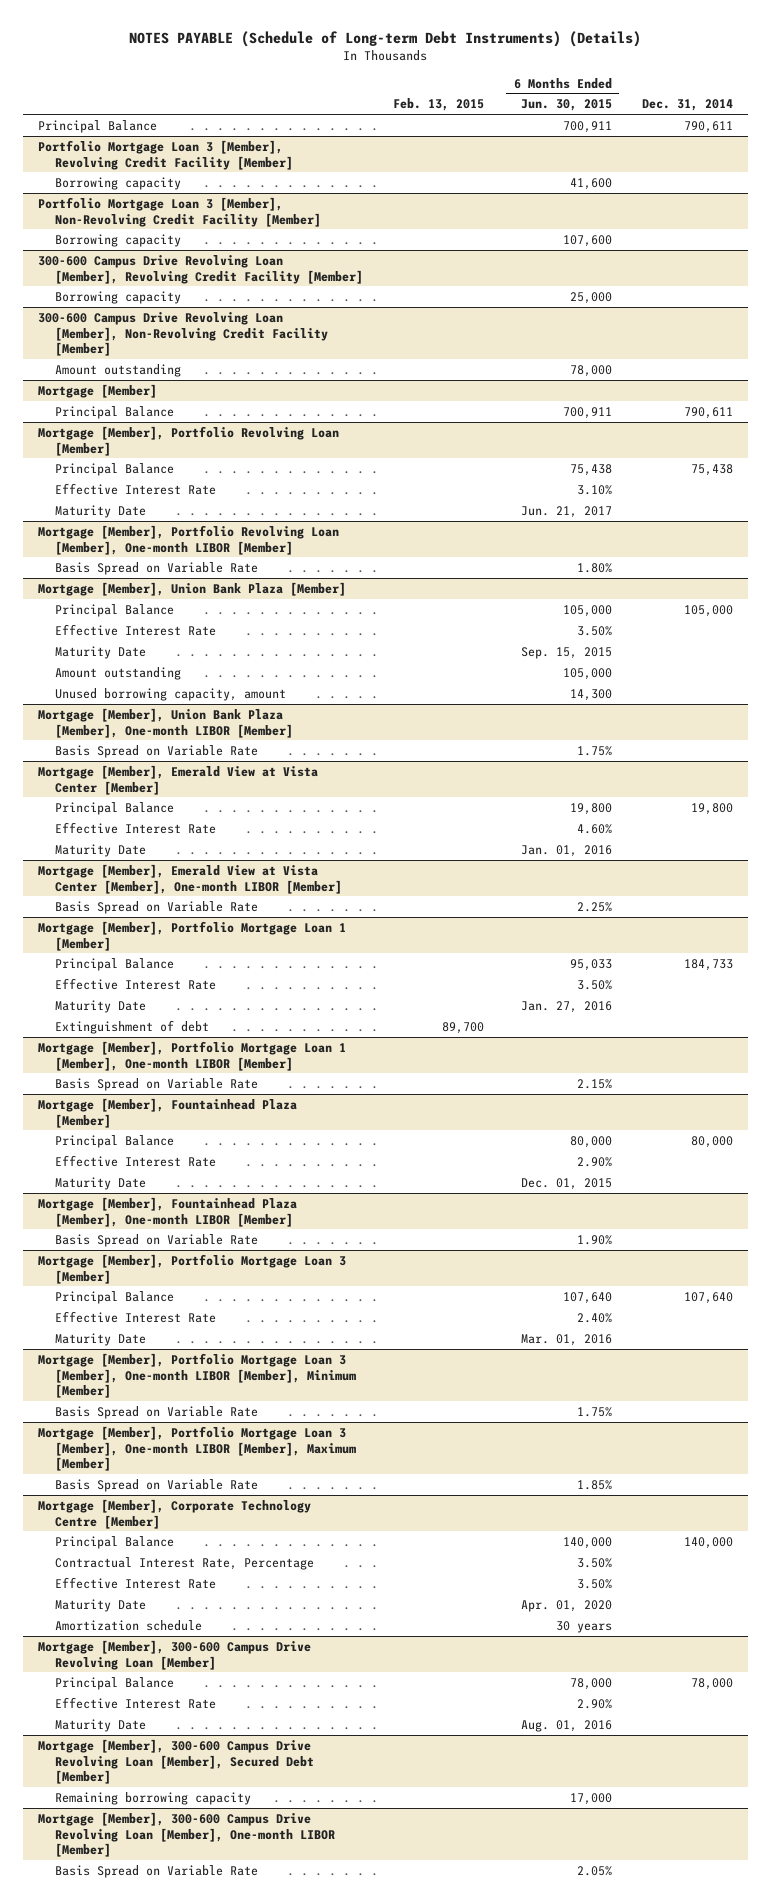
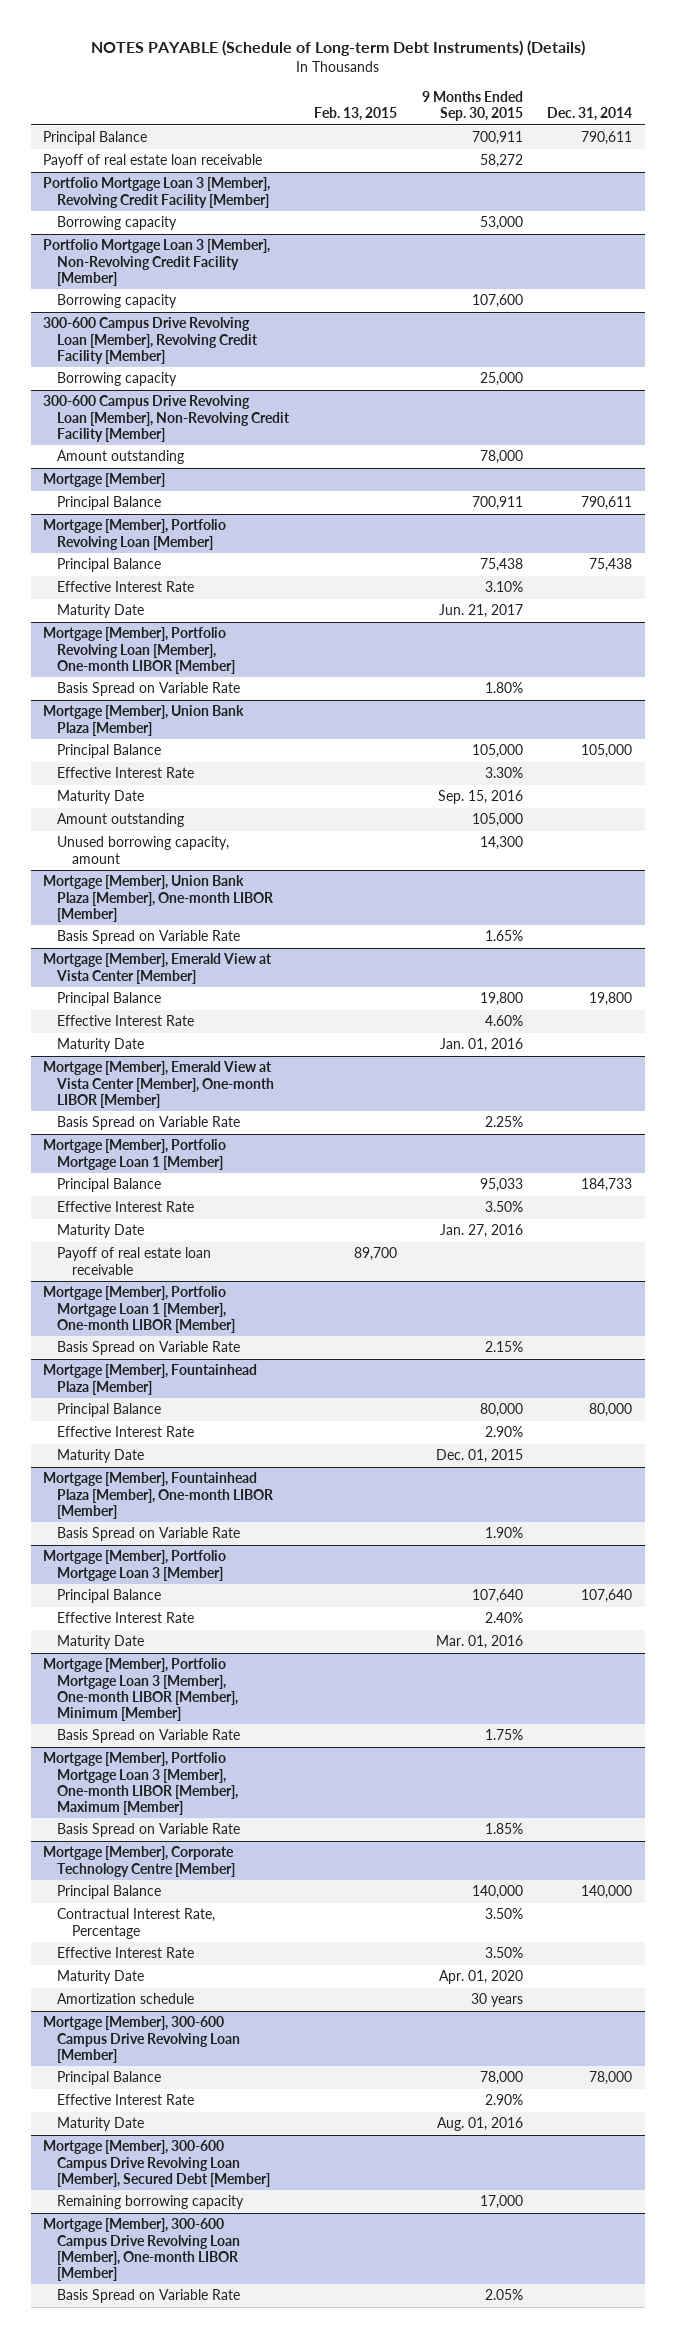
- | Feb. 13, 2015 | 6 Months Ended Jun. 30, 2015 | Dec. 31, 2014
+ | Feb. 13, 2015 | 9 Months Ended Sep. 30, 2015 | Dec. 31, 2014
+ Payoff of real estate loan receivable | | 58,272 |
@ Mortgage [Member], Portfolio Mortgage Loan 1 [Member]
- Extinguishment of debt | 89,700 | |
+ Payoff of real estate loan receivable | 89,700 | |

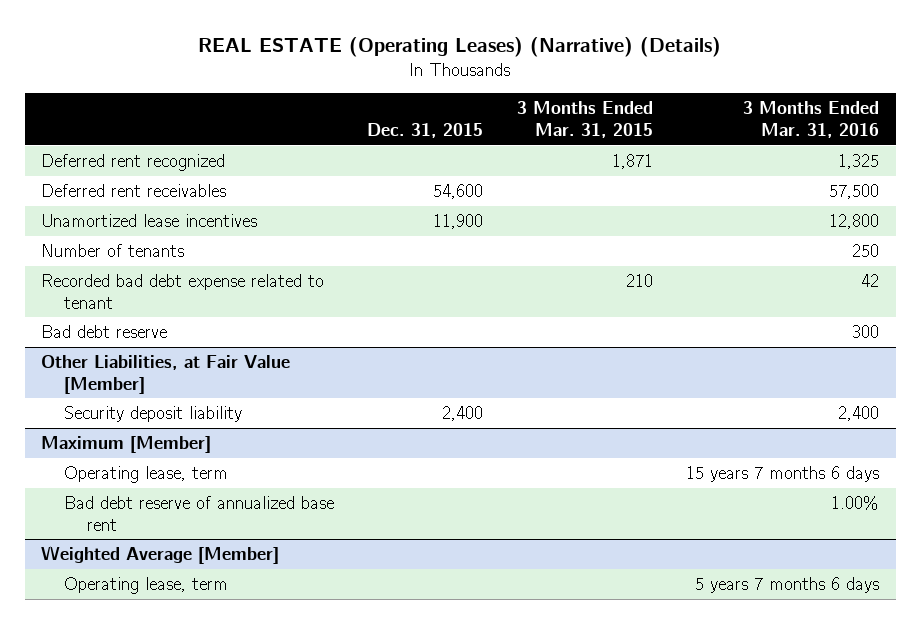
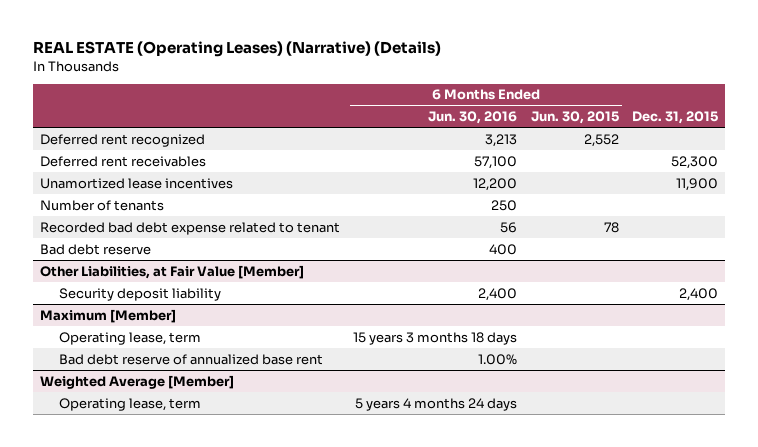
- | Dec. 31, 2015 | 3 Months Ended Mar. 31, 2015 | 3 Months Ended Mar. 31, 2016
+ | 6 Months Ended Jun. 30, 2016 | 6 Months Ended Jun. 30, 2015 | Dec. 31, 2015
- Deferred rent receivables | 54,600 | | 57,500
+ Deferred rent receivables | 57,100 | | 52,300

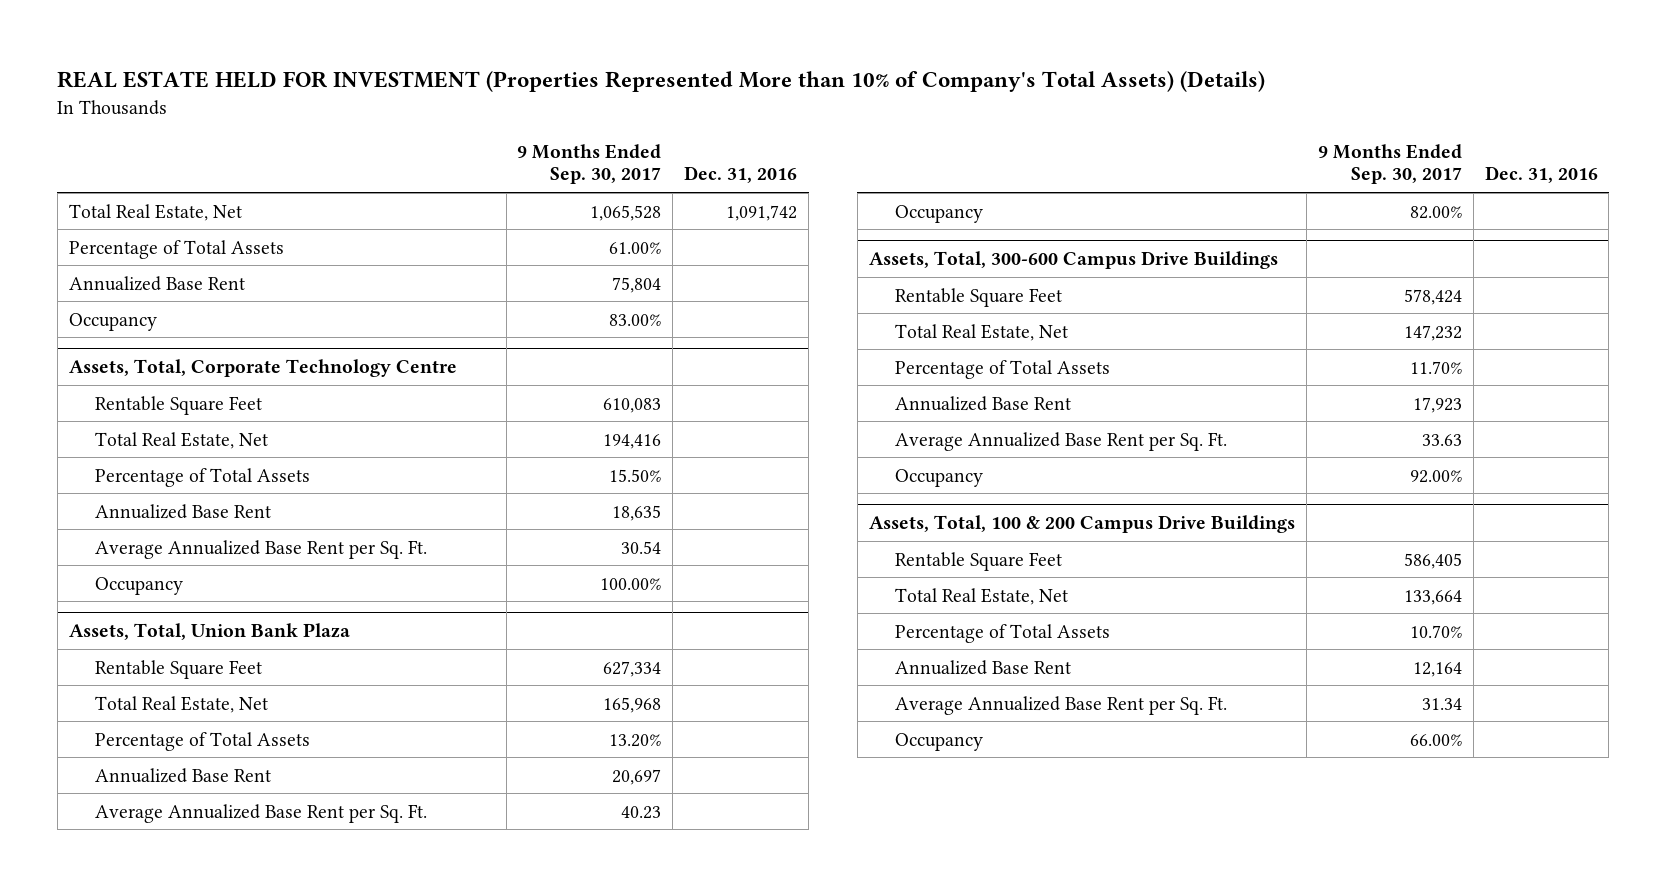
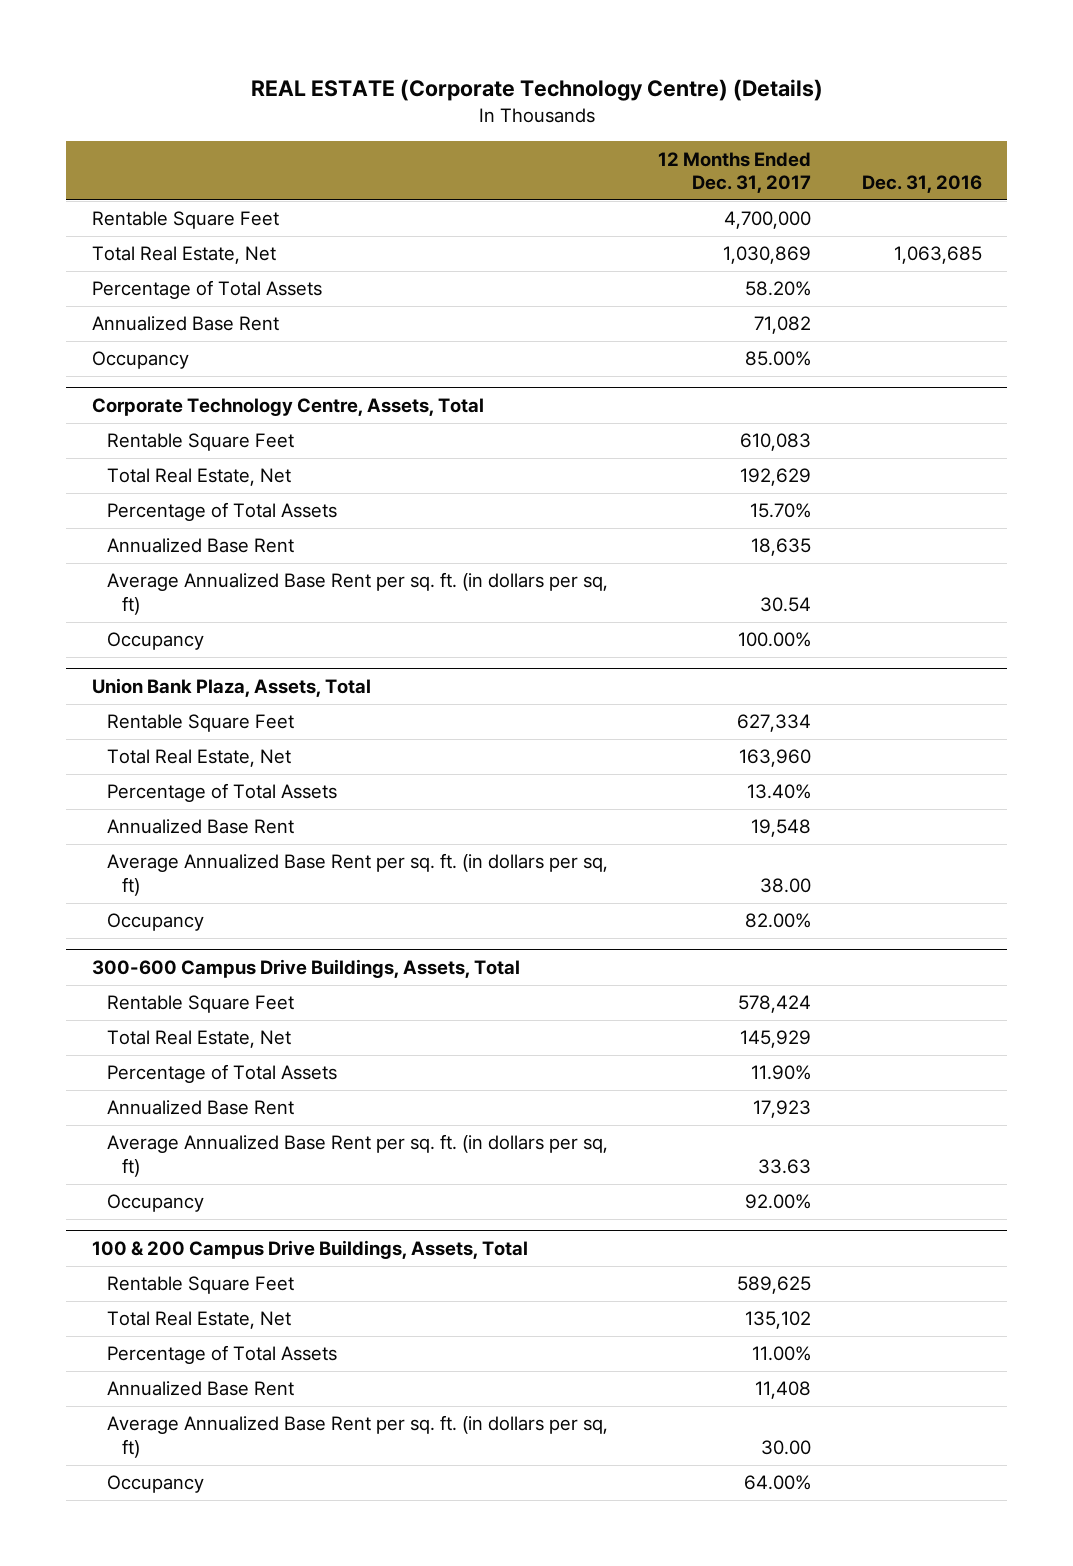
- REAL ESTATE HELD FOR INVESTMENT (Properties Represented More than 10% of Company's Total Assets) (Details)
+ REAL ESTATE (Corporate Technology Centre) (Details)
- | 9 Months Ended Sep. 30, 2017 | Dec. 31, 2016
+ | 12 Months Ended Dec. 31, 2017 | Dec. 31, 2016
- Total Real Estate, Net | 1,065,528 | 1,091,742
+ Rentable Square Feet | 4,700,000 |
+ Total Real Estate, Net | 1,030,869 | 1,063,685
- Assets, Total, Corporate Technology Centre
+ Corporate Technology Centre, Assets, Total
- Average Annualized Base Rent per Sq. Ft. | 30.54 |
+ Average Annualized Base Rent per sq. ft. (in dollars per sq, ft) | 30.54 |
- Assets, Total, Union Bank Plaza
+ Union Bank Plaza, Assets, Total
- Average Annualized Base Rent per Sq. Ft. | 40.23 |
+ Average Annualized Base Rent per sq. ft. (in dollars per sq, ft) | 38.00 |
- Assets, Total, 300-600 Campus Drive Buildings
+ 300-600 Campus Drive Buildings, Assets, Total
- Average Annualized Base Rent per Sq. Ft. | 33.63 |
+ Average Annualized Base Rent per sq. ft. (in dollars per sq, ft) | 33.63 |
- Assets, Total, 100 & 200 Campus Drive Buildings
+ 100 & 200 Campus Drive Buildings, Assets, Total
- Average Annualized Base Rent per Sq. Ft. | 31.34 |
+ Average Annualized Base Rent per sq. ft. (in dollars per sq, ft) | 30.00 |

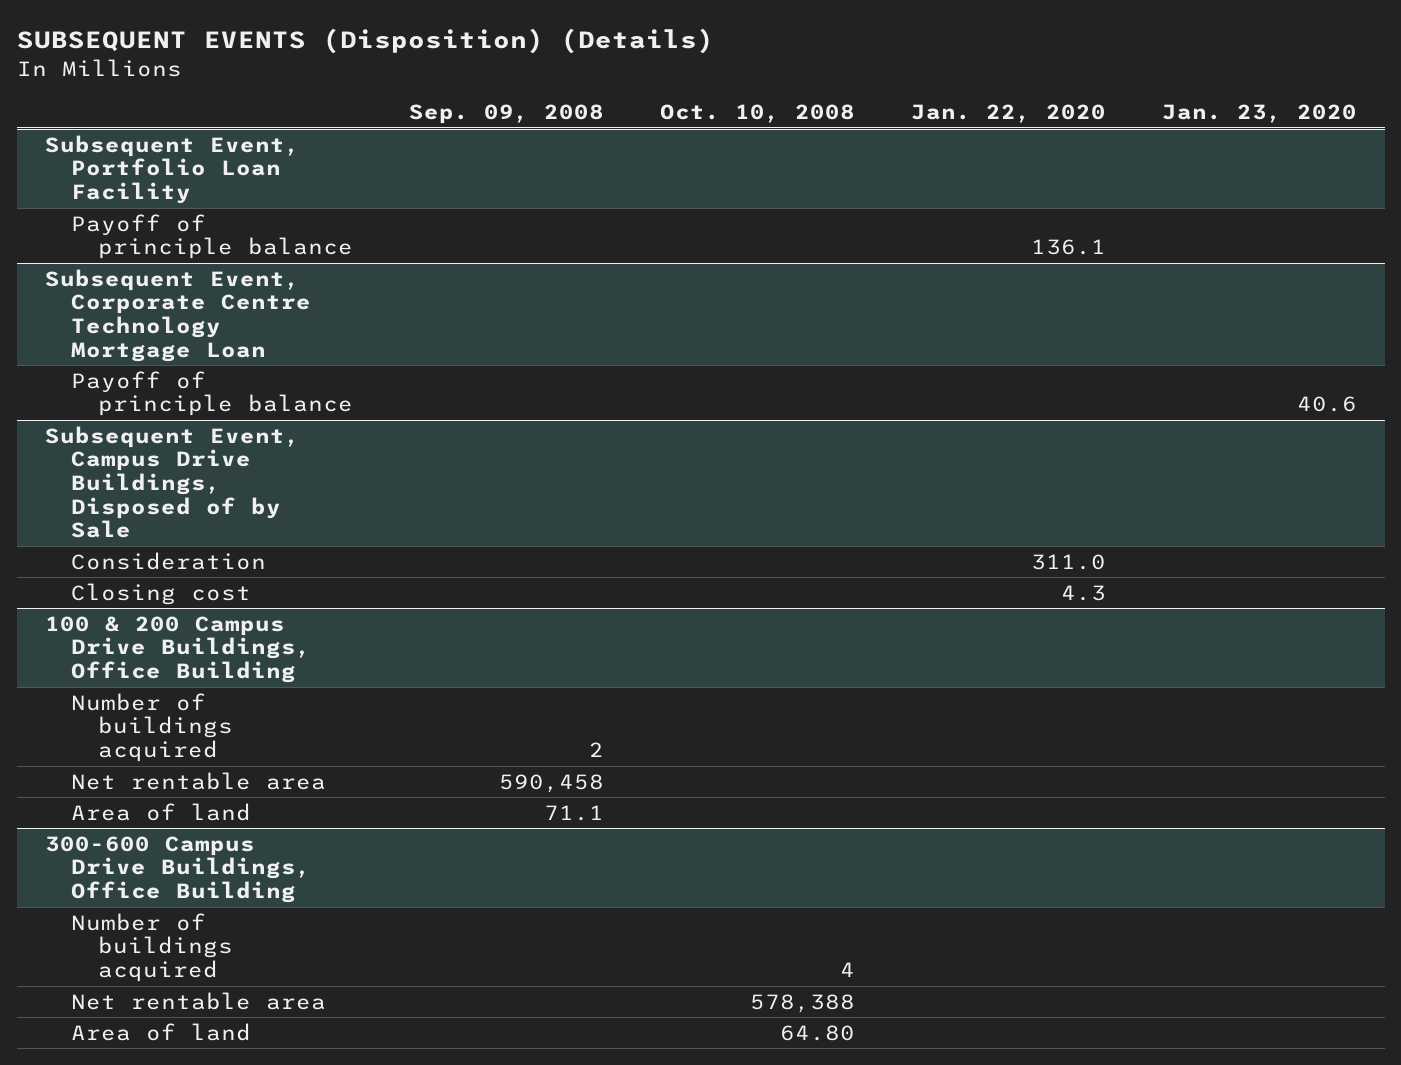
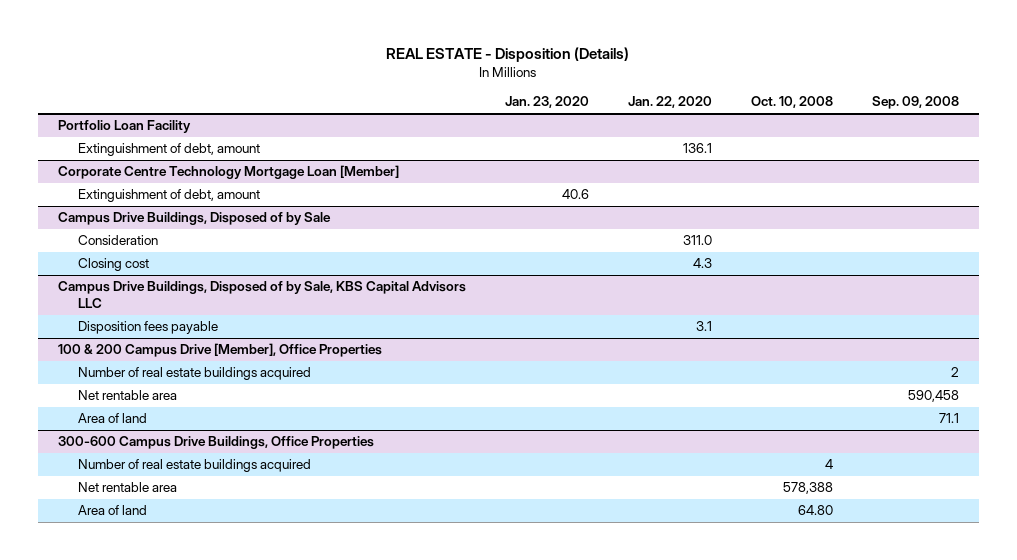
- SUBSEQUENT EVENTS (Disposition) (Details)
+ REAL ESTATE - Disposition (Details)
- | Sep. 09, 2008 | Oct. 10, 2008 | Jan. 22, 2020 | Jan. 23, 2020
+ | Jan. 23, 2020 | Jan. 22, 2020 | Oct. 10, 2008 | Sep. 09, 2008
- Subsequent Event, Portfolio Loan Facility
- Payoff of principle balance | | | 136.1 |
- Subsequent Event, Corporate Centre Technology Mortgage Loan
- Payoff of principle balance | | | | 40.6
- Subsequent Event, Campus Drive Buildings, Disposed of by Sale
+ Portfolio Loan Facility
+ Extinguishment of debt, amount | | 136.1 | |
+ Corporate Centre Technology Mortgage Loan [Member]
+ Extinguishment of debt, amount | 40.6 | | |
+ Campus Drive Buildings, Disposed of by Sale
- 100 & 200 Campus Drive Buildings, Office Building
- Number of buildings acquired | 2 | | |
+ Campus Drive Buildings, Disposed of by Sale, KBS Capital Advisors LLC
+ Disposition fees payable | | 3.1 | |
+ 100 & 200 Campus Drive [Member], Office Properties
+ Number of real estate buildings acquired | | | | 2
- 300-600 Campus Drive Buildings, Office Building
- Number of buildings acquired | | 4 | |
+ 300-600 Campus Drive Buildings, Office Properties
+ Number of real estate buildings acquired | | | 4 |

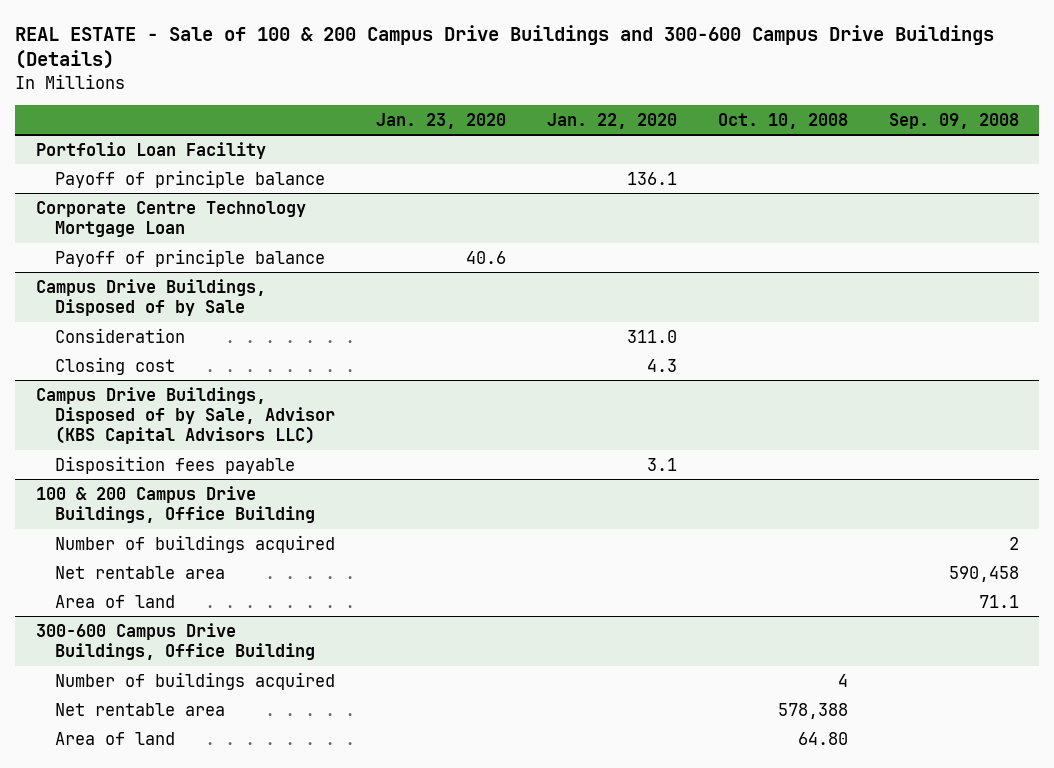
- REAL ESTATE - Disposition (Details)
+ REAL ESTATE - Sale of 100 & 200 Campus Drive Buildings and 300-600 Campus Drive Buildings (Details)
@ Portfolio Loan Facility
- Extinguishment of debt, amount | | 136.1 | |
- Corporate Centre Technology Mortgage Loan [Member]
- Extinguishment of debt, amount | 40.6 | | |
@ Portfolio Loan Facility
+ Payoff of principle balance | | 136.1 | |
+ Corporate Centre Technology Mortgage Loan
+ Payoff of principle balance | 40.6 | | |
- Campus Drive Buildings, Disposed of by Sale, KBS Capital Advisors LLC
+ Campus Drive Buildings, Disposed of by Sale, Advisor (KBS Capital Advisors LLC)
- 100 & 200 Campus Drive [Member], Office Properties
- Number of real estate buildings acquired | | | | 2
+ 100 & 200 Campus Drive Buildings, Office Building
+ Number of buildings acquired | | | | 2
- 300-600 Campus Drive Buildings, Office Properties
- Number of real estate buildings acquired | | | 4 |
+ 300-600 Campus Drive Buildings, Office Building
+ Number of buildings acquired | | | 4 |

